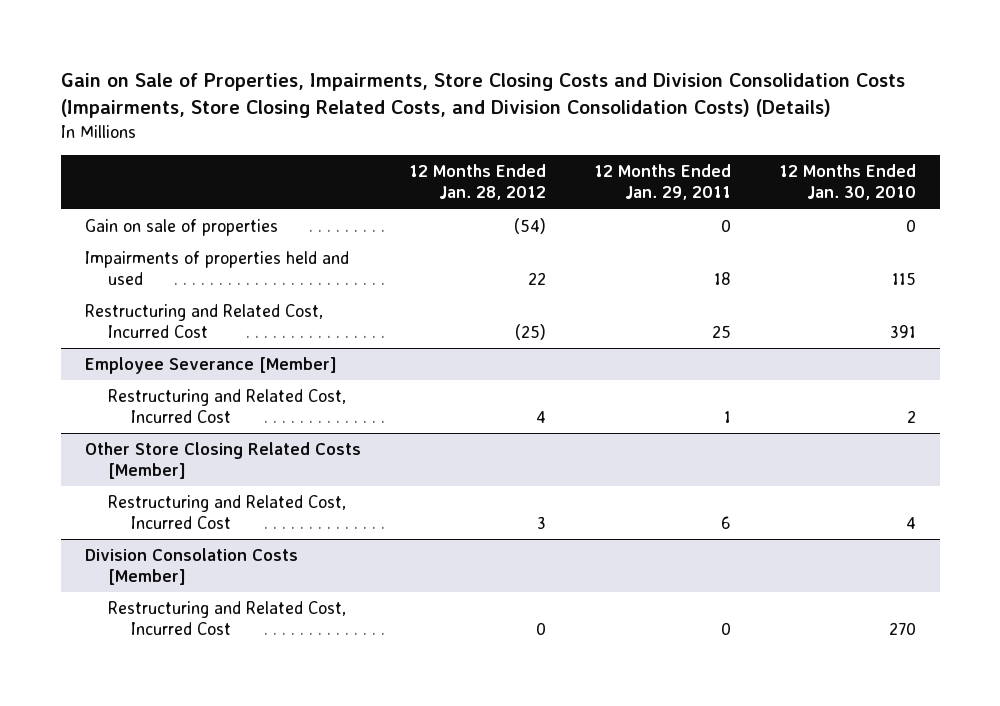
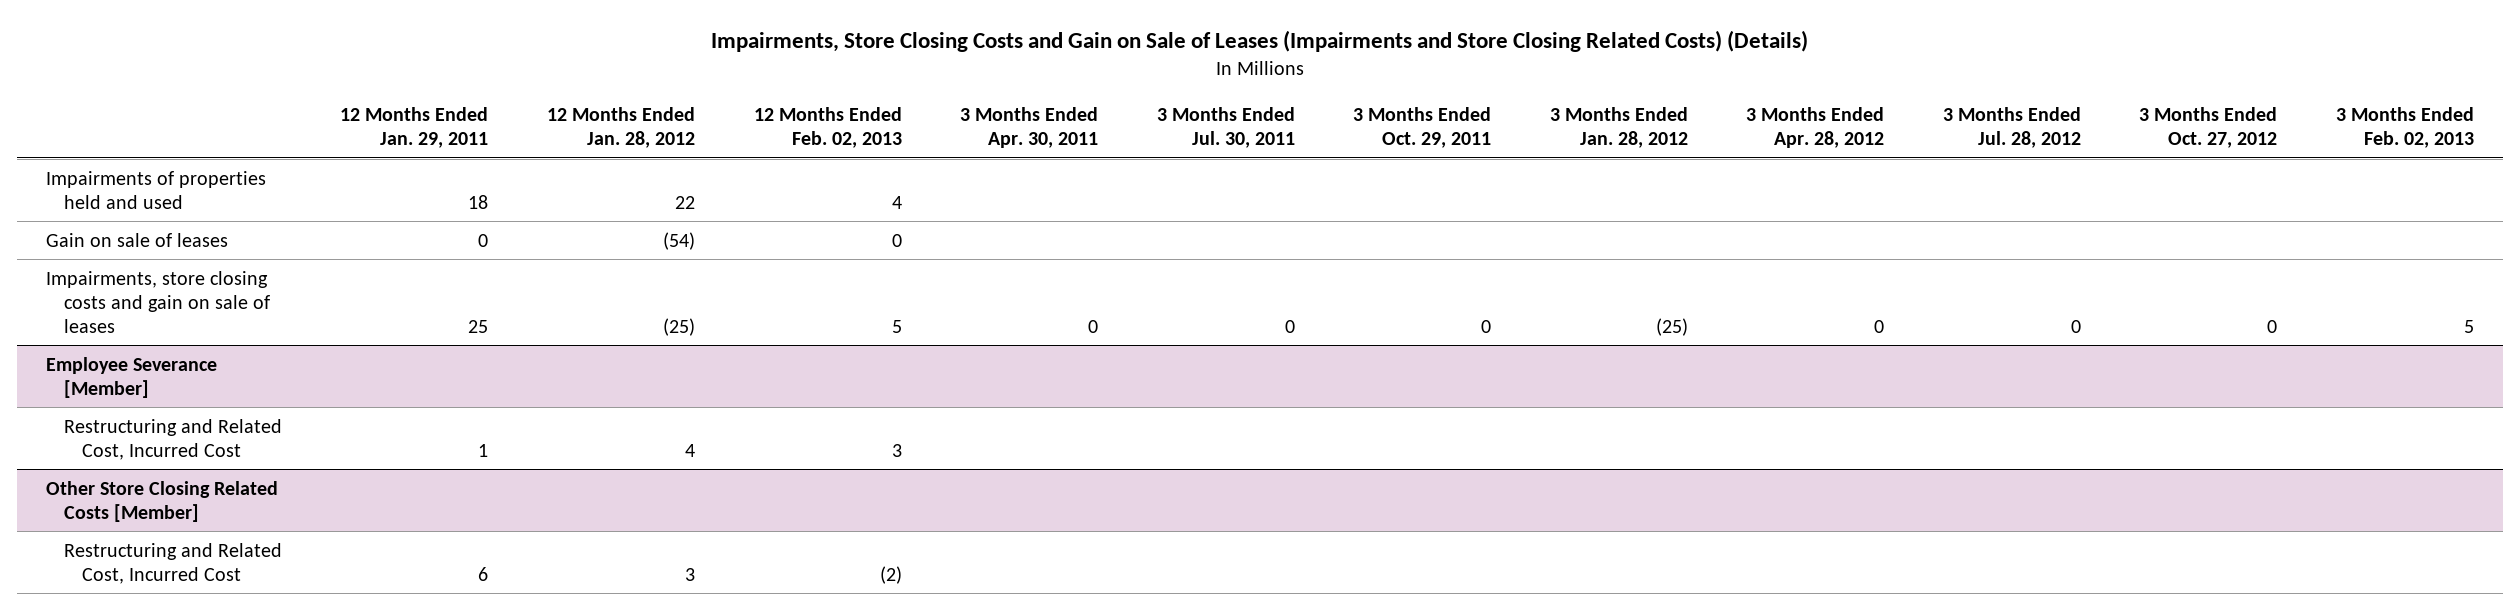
- Gain on Sale of Properties, Impairments, Store Closing Costs and Division Consolidation Costs (Impairments, Store Closing Related Costs, and Division Consolidation Costs) (Details)
+ Impairments, Store Closing Costs and Gain on Sale of Leases (Impairments and Store Closing Related Costs) (Details)
- | 12 Months Ended Jan. 28, 2012 | 12 Months Ended Jan. 29, 2011 | 12 Months Ended Jan. 30, 2010
+ | 12 Months Ended Jan. 29, 2011 | 12 Months Ended Jan. 28, 2012 | 12 Months Ended Feb. 02, 2013 | 3 Months Ended Apr. 30, 2011 | 3 Months Ended Jul. 30, 2011 | 3 Months Ended Oct. 29, 2011 | 3 Months Ended Jan. 28, 2012 | 3 Months Ended Apr. 28, 2012 | 3 Months Ended Jul. 28, 2012 | 3 Months Ended Oct. 27, 2012 | 3 Months Ended Feb. 02, 2013
- Gain on sale of properties | (54) | 0 | 0
- Restructuring and Related Cost, Incurred Cost | (25) | 25 | 391
+ Gain on sale of leases | 0 | (54) | 0 | | | | | | | |
+ Impairments, store closing costs and gain on sale of leases | 25 | (25) | 5 | 0 | 0 | 0 | (25) | 0 | 0 | 0 | 5
- Division Consolation Costs [Member]
- Restructuring and Related Cost, Incurred Cost | 0 | 0 | 270

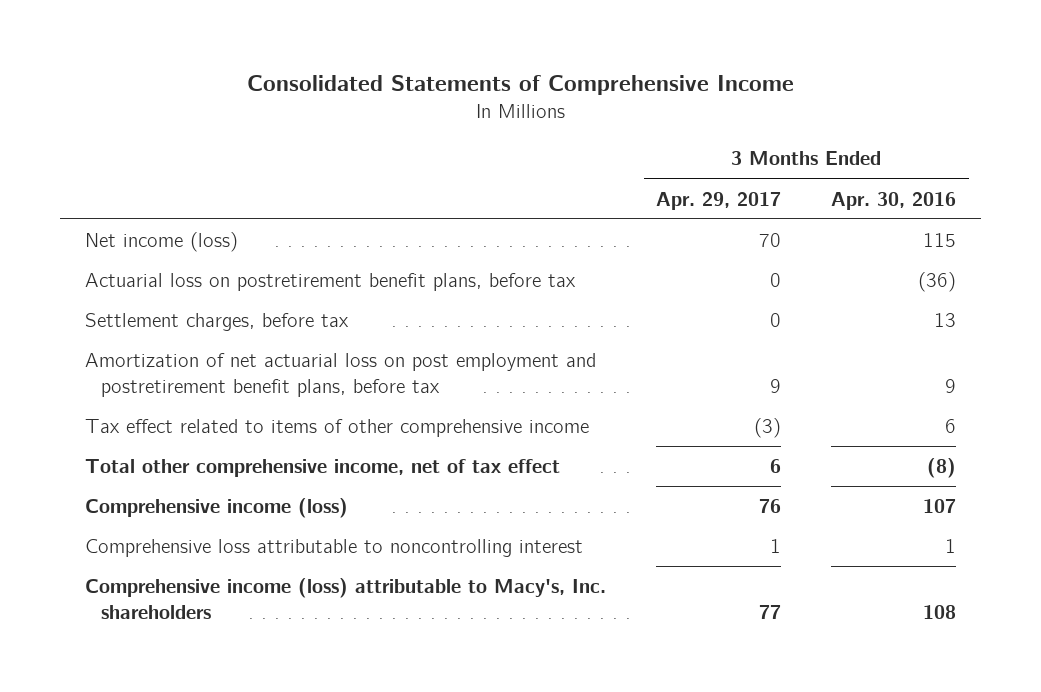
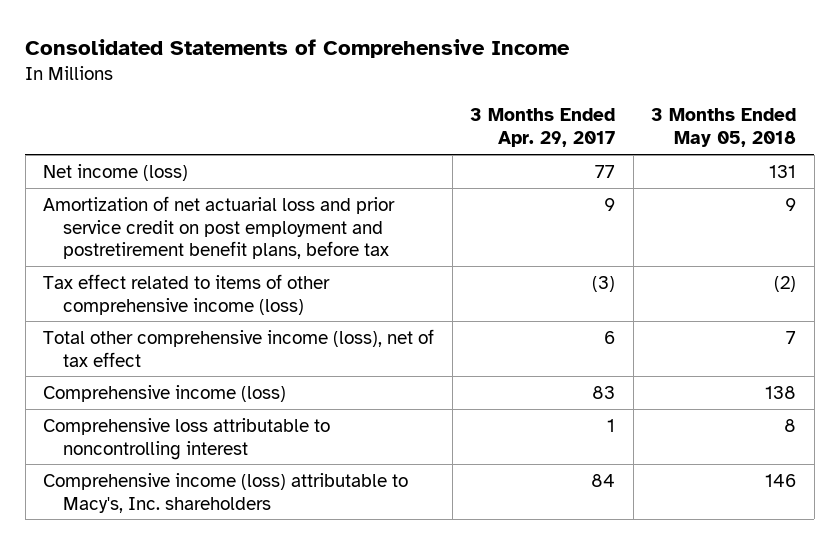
- | 3 Months Ended Apr. 29, 2017 | 3 Months Ended Apr. 30, 2016
+ | 3 Months Ended Apr. 29, 2017 | 3 Months Ended May 05, 2018
- Net income (loss) | 70 | 115
- Actuarial loss on postretirement benefit plans, before tax | 0 | (36)
- Settlement charges, before tax | 0 | 13
- Amortization of net actuarial loss on post employment and postretirement benefit plans, before tax | 9 | 9
- Tax effect related to items of other comprehensive income | (3) | 6
- Total other comprehensive income, net of tax effect | 6 | (8)
- Comprehensive income (loss) | 76 | 107
+ Net income (loss) | 77 | 131
+ Amortization of net actuarial loss and prior service credit on post employment and postretirement benefit plans, before tax | 9 | 9
+ Tax effect related to items of other comprehensive income (loss) | (3) | (2)
+ Total other comprehensive income (loss), net of tax effect | 6 | 7
+ Comprehensive income (loss) | 83 | 138
- Comprehensive income (loss) attributable to Macy's, Inc. shareholders | 77 | 108
+ Comprehensive income (loss) attributable to Macy's, Inc. shareholders | 84 | 146

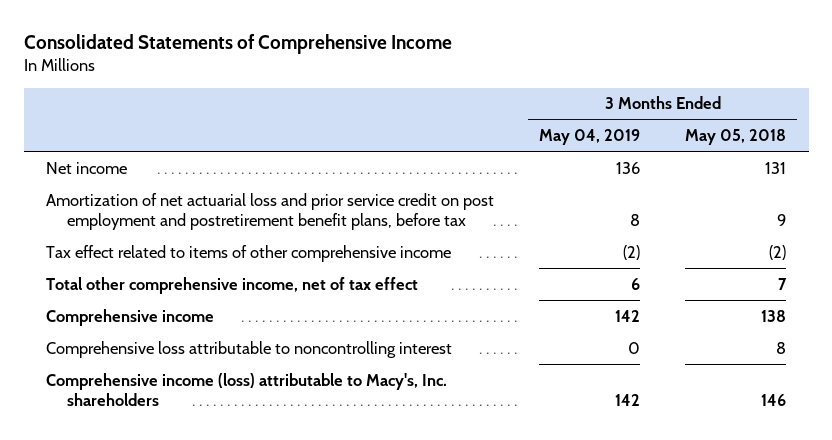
- | 3 Months Ended Apr. 29, 2017 | 3 Months Ended May 05, 2018
+ | 3 Months Ended May 04, 2019 | 3 Months Ended May 05, 2018
- Net income (loss) | 77 | 131
+ Net income | 136 | 131
- Tax effect related to items of other comprehensive income (loss) | (3) | (2)
- Total other comprehensive income (loss), net of tax effect | 6 | 7
- Comprehensive income (loss) | 83 | 138
+ Tax effect related to items of other comprehensive income | (2) | (2)
+ Total other comprehensive income, net of tax effect | 6 | 7
+ Comprehensive income | 142 | 138

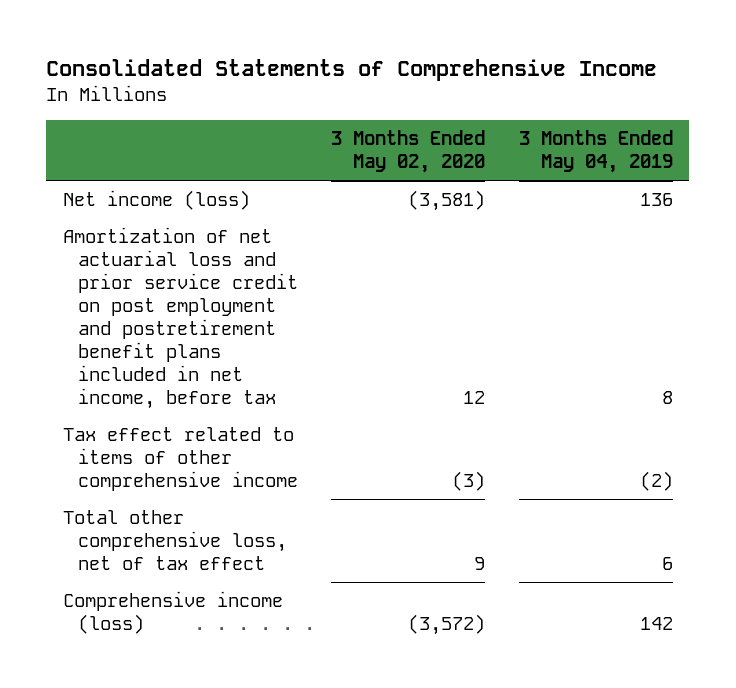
- | 3 Months Ended May 04, 2019 | 3 Months Ended May 05, 2018
+ | 3 Months Ended May 02, 2020 | 3 Months Ended May 04, 2019
- Net income | 136 | 131
- Amortization of net actuarial loss and prior service credit on post employment and postretirement benefit plans, before tax | 8 | 9
+ Net income (loss) | (3,581) | 136
+ Amortization of net actuarial loss and prior service credit on post employment and postretirement benefit plans included in net income, before tax | 12 | 8
- Total other comprehensive income, net of tax effect | 6 | 7
- Comprehensive income | 142 | 138
- Comprehensive loss attributable to noncontrolling interest | 0 | 8
- Comprehensive income (loss) attributable to Macy's, Inc. shareholders | 142 | 146
+ Total other comprehensive loss, net of tax effect | 9 | 6
+ Comprehensive income (loss) | (3,572) | 142

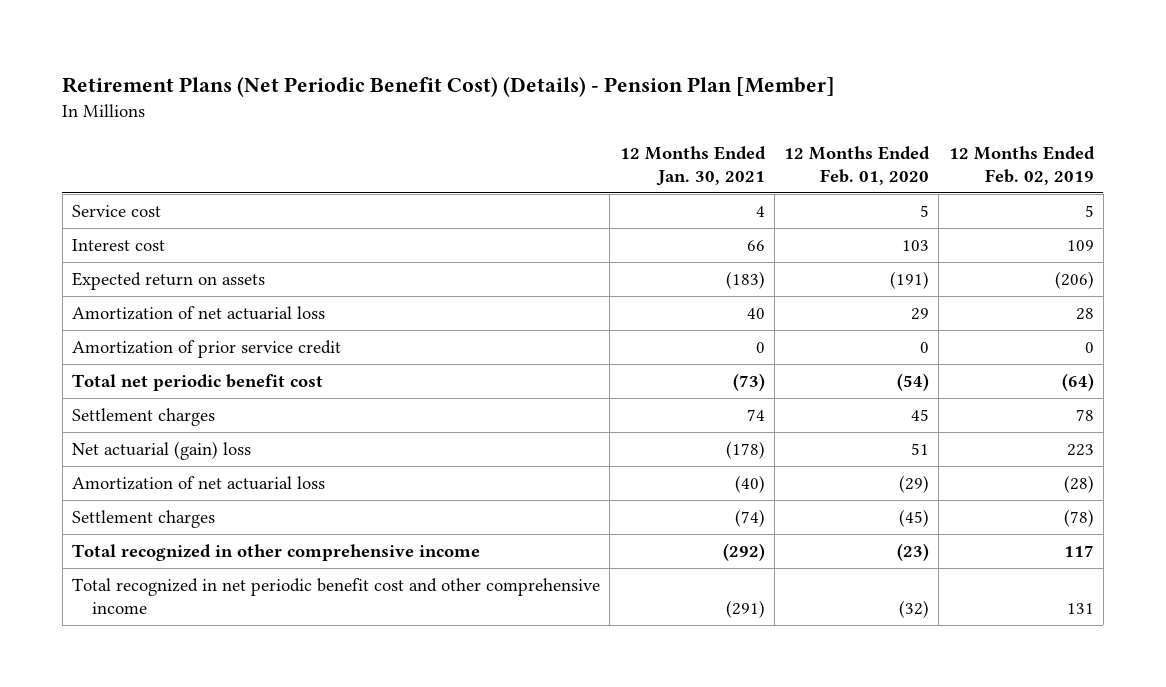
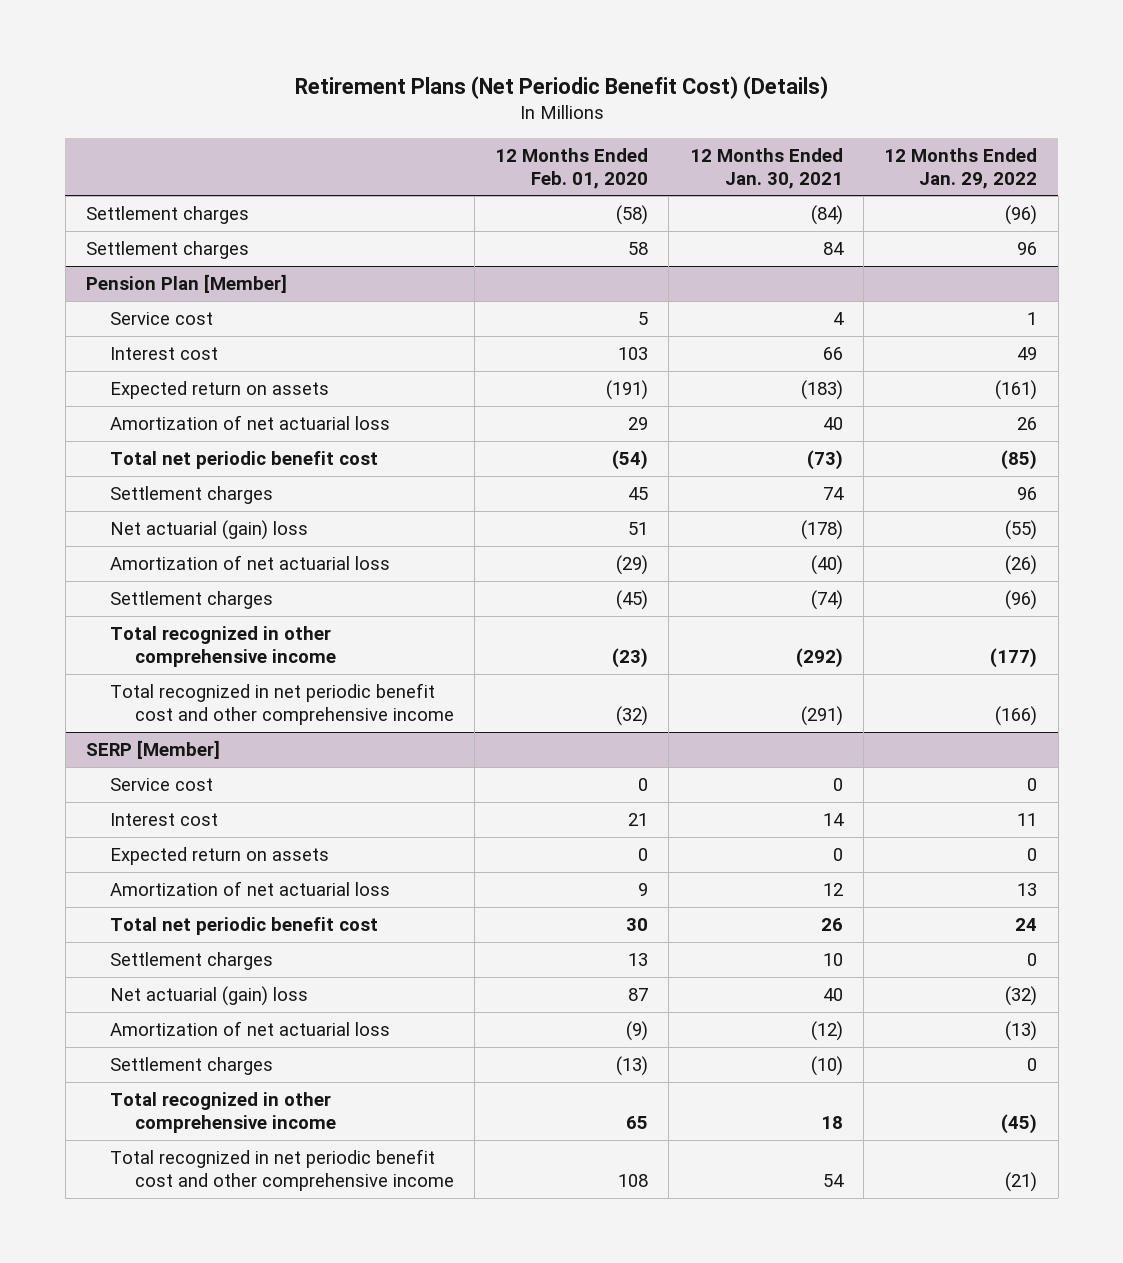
- Retirement Plans (Net Periodic Benefit Cost) (Details) - Pension Plan [Member]
+ Retirement Plans (Net Periodic Benefit Cost) (Details)
- | 12 Months Ended Jan. 30, 2021 | 12 Months Ended Feb. 01, 2020 | 12 Months Ended Feb. 02, 2019
+ | 12 Months Ended Feb. 01, 2020 | 12 Months Ended Jan. 30, 2021 | 12 Months Ended Jan. 29, 2022
+ Settlement charges | (58) | (84) | (96)
+ Settlement charges | 58 | 84 | 96
+ Pension Plan [Member]
- Amortization of prior service credit | 0 | 0 | 0
+ SERP [Member]
+ Service cost | 0 | 0 | 0
+ Interest cost | 21 | 14 | 11
+ Expected return on assets | 0 | 0 | 0
+ Amortization of net actuarial loss | 9 | 12 | 13
+ Total net periodic benefit cost | 30 | 26 | 24
+ Settlement charges | 13 | 10 | 0
+ Net actuarial (gain) loss | 87 | 40 | (32)
+ Amortization of net actuarial loss | (9) | (12) | (13)
+ Settlement charges | (13) | (10) | 0
+ Total recognized in other comprehensive income | 65 | 18 | (45)
+ Total recognized in net periodic benefit cost and other comprehensive income | 108 | 54 | (21)

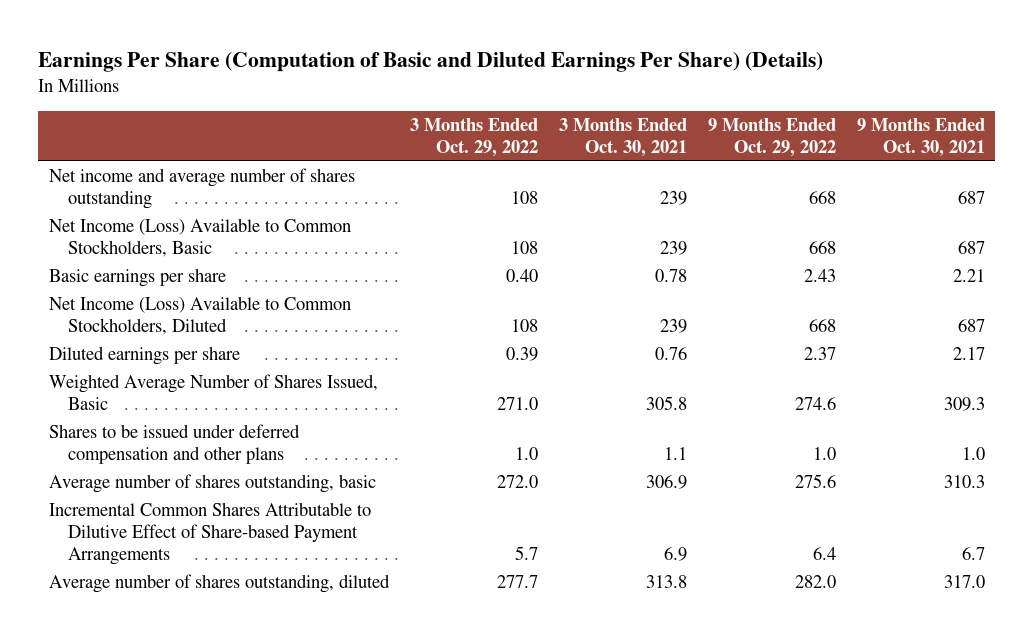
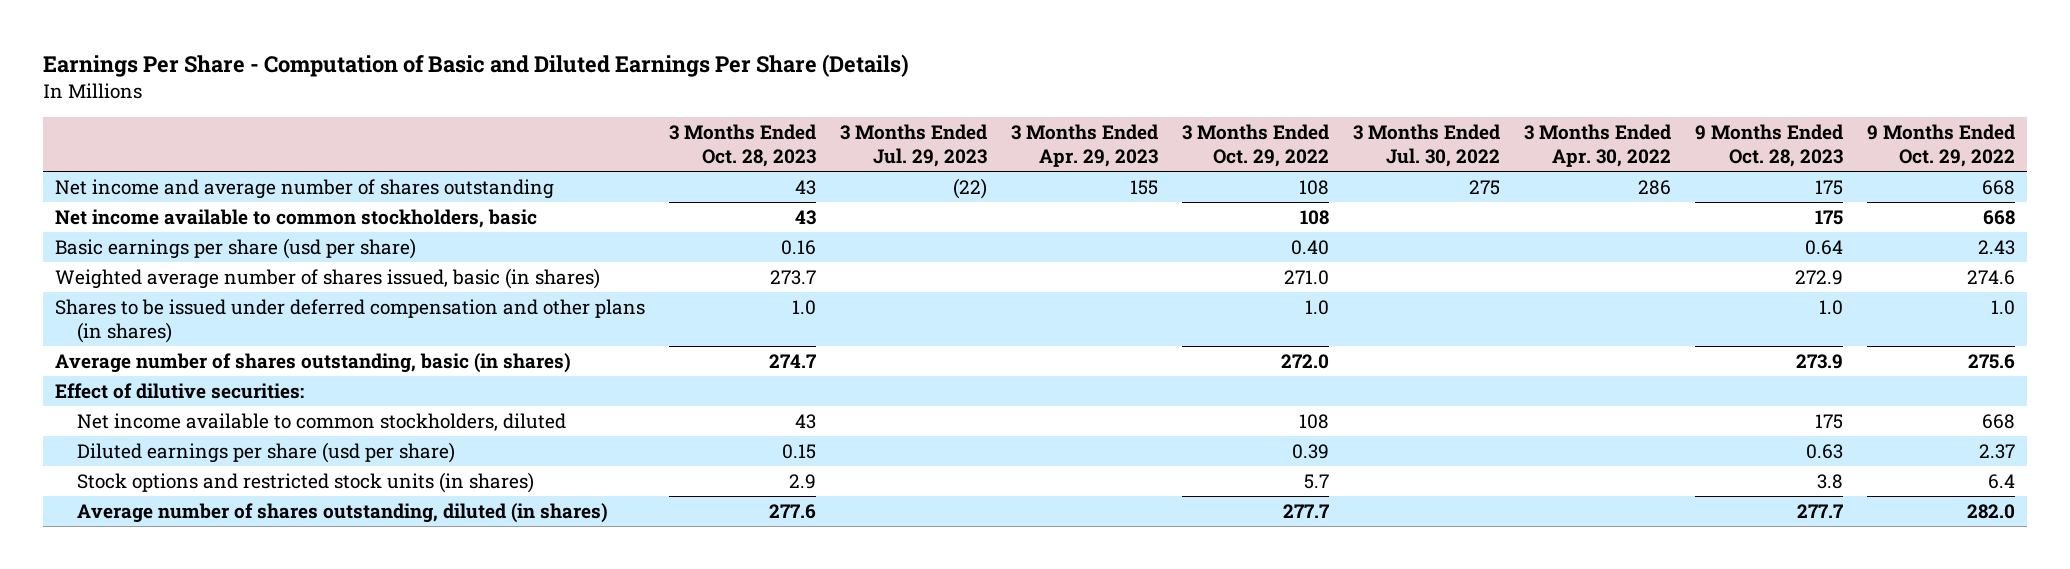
- Earnings Per Share (Computation of Basic and Diluted Earnings Per Share) (Details)
+ Earnings Per Share - Computation of Basic and Diluted Earnings Per Share (Details)
- | 3 Months Ended Oct. 29, 2022 | 3 Months Ended Oct. 30, 2021 | 9 Months Ended Oct. 29, 2022 | 9 Months Ended Oct. 30, 2021
+ | 3 Months Ended Oct. 28, 2023 | 3 Months Ended Jul. 29, 2023 | 3 Months Ended Apr. 29, 2023 | 3 Months Ended Oct. 29, 2022 | 3 Months Ended Jul. 30, 2022 | 3 Months Ended Apr. 30, 2022 | 9 Months Ended Oct. 28, 2023 | 9 Months Ended Oct. 29, 2022
- Net Income (Loss) Available to Common Stockholders, Basic | 108 | 239 | 668 | 687
- Basic earnings per share | 0.40 | 0.78 | 2.43 | 2.21
- Net Income (Loss) Available to Common Stockholders, Diluted | 108 | 239 | 668 | 687
- Diluted earnings per share | 0.39 | 0.76 | 2.37 | 2.17
- Weighted Average Number of Shares Issued, Basic | 271.0 | 305.8 | 274.6 | 309.3
- Shares to be issued under deferred compensation and other plans | 1.0 | 1.1 | 1.0 | 1.0
- Average number of shares outstanding, basic | 272.0 | 306.9 | 275.6 | 310.3
- Incremental Common Shares Attributable to Dilutive Effect of Share-based Payment Arrangements | 5.7 | 6.9 | 6.4 | 6.7
- Average number of shares outstanding, diluted | 277.7 | 313.8 | 282.0 | 317.0
+ Net income available to common stockholders, basic | 43 | | | 108 | | | 175 | 668
+ Basic earnings per share (usd per share) | 0.16 | | | 0.40 | | | 0.64 | 2.43
+ Weighted average number of shares issued, basic (in shares) | 273.7 | | | 271.0 | | | 272.9 | 274.6
+ Shares to be issued under deferred compensation and other plans (in shares) | 1.0 | | | 1.0 | | | 1.0 | 1.0
+ Average number of shares outstanding, basic (in shares) | 274.7 | | | 272.0 | | | 273.9 | 275.6
+ Effect of dilutive securities:
+ Net income available to common stockholders, diluted | 43 | | | 108 | | | 175 | 668
+ Diluted earnings per share (usd per share) | 0.15 | | | 0.39 | | | 0.63 | 2.37
+ Stock options and restricted stock units (in shares) | 2.9 | | | 5.7 | | | 3.8 | 6.4
+ Average number of shares outstanding, diluted (in shares) | 277.6 | | | 277.7 | | | 277.7 | 282.0

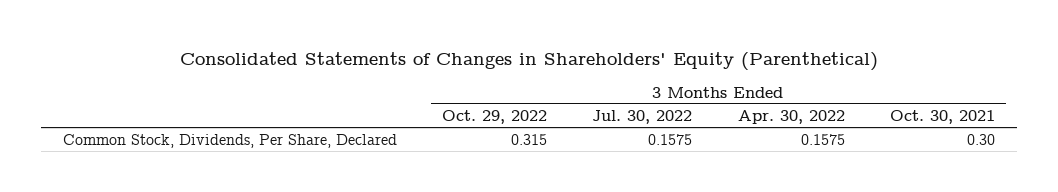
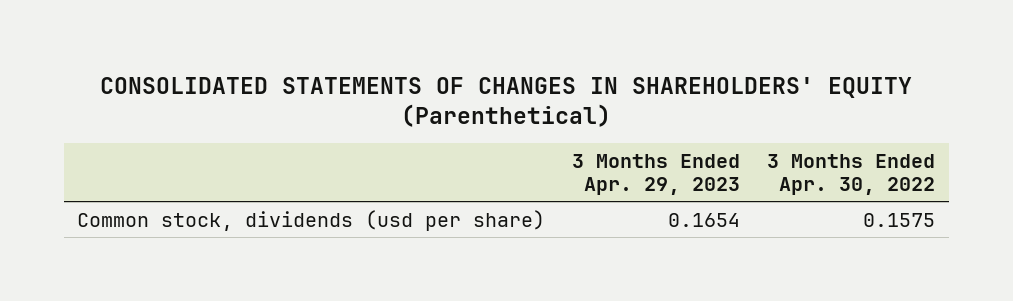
- Consolidated Statements of Changes in Shareholders' Equity (Parenthetical)
+ CONSOLIDATED STATEMENTS OF CHANGES IN SHAREHOLDERS' EQUITY (Parenthetical)
- | 3 Months Ended Oct. 29, 2022 | 3 Months Ended Jul. 30, 2022 | 3 Months Ended Apr. 30, 2022 | 3 Months Ended Oct. 30, 2021
+ | 3 Months Ended Apr. 29, 2023 | 3 Months Ended Apr. 30, 2022
- Common Stock, Dividends, Per Share, Declared | 0.315 | 0.1575 | 0.1575 | 0.30
+ Common stock, dividends (usd per share) | 0.1654 | 0.1575

